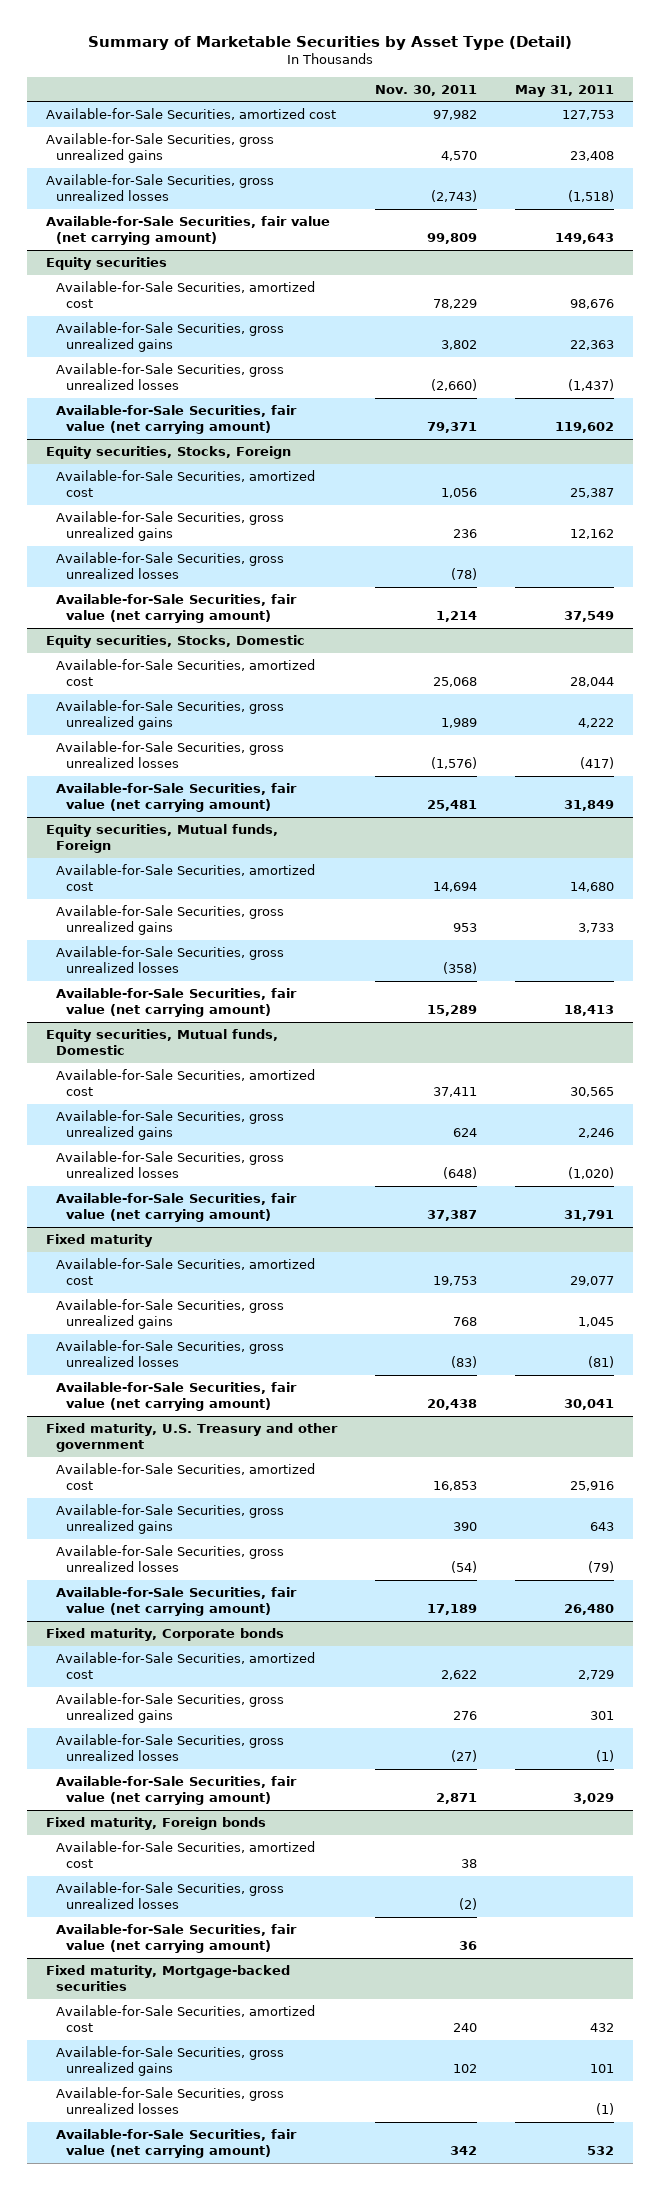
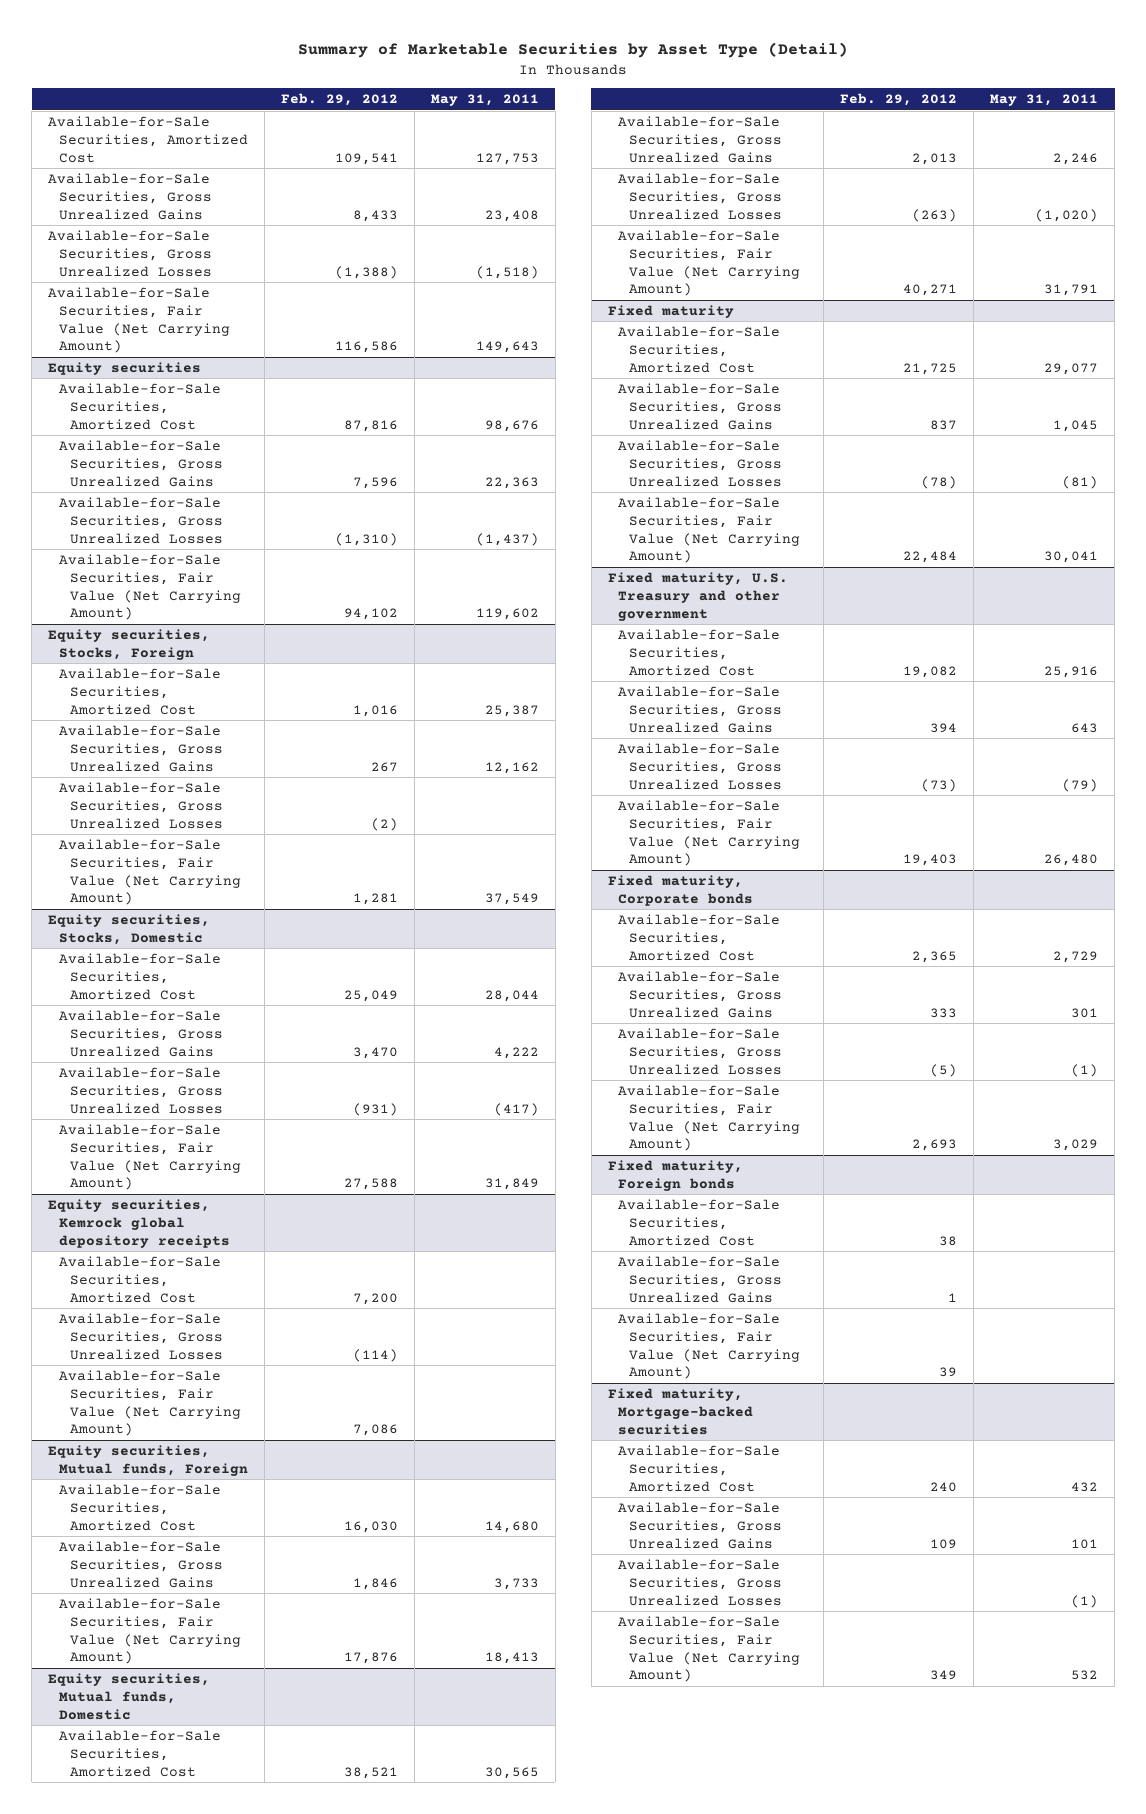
- | Nov. 30, 2011 | May 31, 2011
+ | Feb. 29, 2012 | May 31, 2011
- Available-for-Sale Securities, amortized cost | 97,982 | 127,753
- Available-for-Sale Securities, gross unrealized gains | 4,570 | 23,408
- Available-for-Sale Securities, gross unrealized losses | (2,743) | (1,518)
- Available-for-Sale Securities, fair value (net carrying amount) | 99,809 | 149,643
+ Available-for-Sale Securities, Amortized Cost | 109,541 | 127,753
+ Available-for-Sale Securities, Gross Unrealized Gains | 8,433 | 23,408
+ Available-for-Sale Securities, Gross Unrealized Losses | (1,388) | (1,518)
+ Available-for-Sale Securities, Fair Value (Net Carrying Amount) | 116,586 | 149,643
@ Equity securities
- Available-for-Sale Securities, amortized cost | 78,229 | 98,676
- Available-for-Sale Securities, gross unrealized gains | 3,802 | 22,363
- Available-for-Sale Securities, gross unrealized losses | (2,660) | (1,437)
- Available-for-Sale Securities, fair value (net carrying amount) | 79,371 | 119,602
+ Available-for-Sale Securities, Amortized Cost | 87,816 | 98,676
+ Available-for-Sale Securities, Gross Unrealized Gains | 7,596 | 22,363
+ Available-for-Sale Securities, Gross Unrealized Losses | (1,310) | (1,437)
+ Available-for-Sale Securities, Fair Value (Net Carrying Amount) | 94,102 | 119,602
@ Equity securities, Stocks, Foreign
- Available-for-Sale Securities, amortized cost | 1,056 | 25,387
- Available-for-Sale Securities, gross unrealized gains | 236 | 12,162
- Available-for-Sale Securities, gross unrealized losses | (78) |
- Available-for-Sale Securities, fair value (net carrying amount) | 1,214 | 37,549
+ Available-for-Sale Securities, Amortized Cost | 1,016 | 25,387
+ Available-for-Sale Securities, Gross Unrealized Gains | 267 | 12,162
+ Available-for-Sale Securities, Gross Unrealized Losses | (2) |
+ Available-for-Sale Securities, Fair Value (Net Carrying Amount) | 1,281 | 37,549
@ Equity securities, Stocks, Domestic
- Available-for-Sale Securities, amortized cost | 25,068 | 28,044
- Available-for-Sale Securities, gross unrealized gains | 1,989 | 4,222
- Available-for-Sale Securities, gross unrealized losses | (1,576) | (417)
- Available-for-Sale Securities, fair value (net carrying amount) | 25,481 | 31,849
+ Available-for-Sale Securities, Amortized Cost | 25,049 | 28,044
+ Available-for-Sale Securities, Gross Unrealized Gains | 3,470 | 4,222
+ Available-for-Sale Securities, Gross Unrealized Losses | (931) | (417)
+ Available-for-Sale Securities, Fair Value (Net Carrying Amount) | 27,588 | 31,849
+ Equity securities, Kemrock global depository receipts
+ Available-for-Sale Securities, Amortized Cost | 7,200 |
+ Available-for-Sale Securities, Gross Unrealized Losses | (114) |
+ Available-for-Sale Securities, Fair Value (Net Carrying Amount) | 7,086 |
@ Equity securities, Mutual funds, Foreign
- Available-for-Sale Securities, amortized cost | 14,694 | 14,680
- Available-for-Sale Securities, gross unrealized gains | 953 | 3,733
- Available-for-Sale Securities, gross unrealized losses | (358) |
- Available-for-Sale Securities, fair value (net carrying amount) | 15,289 | 18,413
+ Available-for-Sale Securities, Amortized Cost | 16,030 | 14,680
+ Available-for-Sale Securities, Gross Unrealized Gains | 1,846 | 3,733
+ Available-for-Sale Securities, Fair Value (Net Carrying Amount) | 17,876 | 18,413
@ Equity securities, Mutual funds, Domestic
- Available-for-Sale Securities, amortized cost | 37,411 | 30,565
- Available-for-Sale Securities, gross unrealized gains | 624 | 2,246
- Available-for-Sale Securities, gross unrealized losses | (648) | (1,020)
- Available-for-Sale Securities, fair value (net carrying amount) | 37,387 | 31,791
+ Available-for-Sale Securities, Amortized Cost | 38,521 | 30,565
+ Available-for-Sale Securities, Gross Unrealized Gains | 2,013 | 2,246
+ Available-for-Sale Securities, Gross Unrealized Losses | (263) | (1,020)
+ Available-for-Sale Securities, Fair Value (Net Carrying Amount) | 40,271 | 31,791
@ Fixed maturity
- Available-for-Sale Securities, amortized cost | 19,753 | 29,077
- Available-for-Sale Securities, gross unrealized gains | 768 | 1,045
- Available-for-Sale Securities, gross unrealized losses | (83) | (81)
- Available-for-Sale Securities, fair value (net carrying amount) | 20,438 | 30,041
+ Available-for-Sale Securities, Amortized Cost | 21,725 | 29,077
+ Available-for-Sale Securities, Gross Unrealized Gains | 837 | 1,045
+ Available-for-Sale Securities, Gross Unrealized Losses | (78) | (81)
+ Available-for-Sale Securities, Fair Value (Net Carrying Amount) | 22,484 | 30,041
@ Fixed maturity, U.S. Treasury and other government
- Available-for-Sale Securities, amortized cost | 16,853 | 25,916
- Available-for-Sale Securities, gross unrealized gains | 390 | 643
- Available-for-Sale Securities, gross unrealized losses | (54) | (79)
- Available-for-Sale Securities, fair value (net carrying amount) | 17,189 | 26,480
+ Available-for-Sale Securities, Amortized Cost | 19,082 | 25,916
+ Available-for-Sale Securities, Gross Unrealized Gains | 394 | 643
+ Available-for-Sale Securities, Gross Unrealized Losses | (73) | (79)
+ Available-for-Sale Securities, Fair Value (Net Carrying Amount) | 19,403 | 26,480
@ Fixed maturity, Corporate bonds
- Available-for-Sale Securities, amortized cost | 2,622 | 2,729
- Available-for-Sale Securities, gross unrealized gains | 276 | 301
- Available-for-Sale Securities, gross unrealized losses | (27) | (1)
- Available-for-Sale Securities, fair value (net carrying amount) | 2,871 | 3,029
+ Available-for-Sale Securities, Amortized Cost | 2,365 | 2,729
+ Available-for-Sale Securities, Gross Unrealized Gains | 333 | 301
+ Available-for-Sale Securities, Gross Unrealized Losses | (5) | (1)
+ Available-for-Sale Securities, Fair Value (Net Carrying Amount) | 2,693 | 3,029
@ Fixed maturity, Foreign bonds
- Available-for-Sale Securities, amortized cost | 38 |
- Available-for-Sale Securities, gross unrealized losses | (2) |
- Available-for-Sale Securities, fair value (net carrying amount) | 36 |
+ Available-for-Sale Securities, Amortized Cost | 38 |
+ Available-for-Sale Securities, Gross Unrealized Gains | 1 |
+ Available-for-Sale Securities, Fair Value (Net Carrying Amount) | 39 |
@ Fixed maturity, Mortgage-backed securities
- Available-for-Sale Securities, amortized cost | 240 | 432
- Available-for-Sale Securities, gross unrealized gains | 102 | 101
- Available-for-Sale Securities, gross unrealized losses | | (1)
- Available-for-Sale Securities, fair value (net carrying amount) | 342 | 532
+ Available-for-Sale Securities, Amortized Cost | 240 | 432
+ Available-for-Sale Securities, Gross Unrealized Gains | 109 | 101
+ Available-for-Sale Securities, Gross Unrealized Losses | | (1)
+ Available-for-Sale Securities, Fair Value (Net Carrying Amount) | 349 | 532

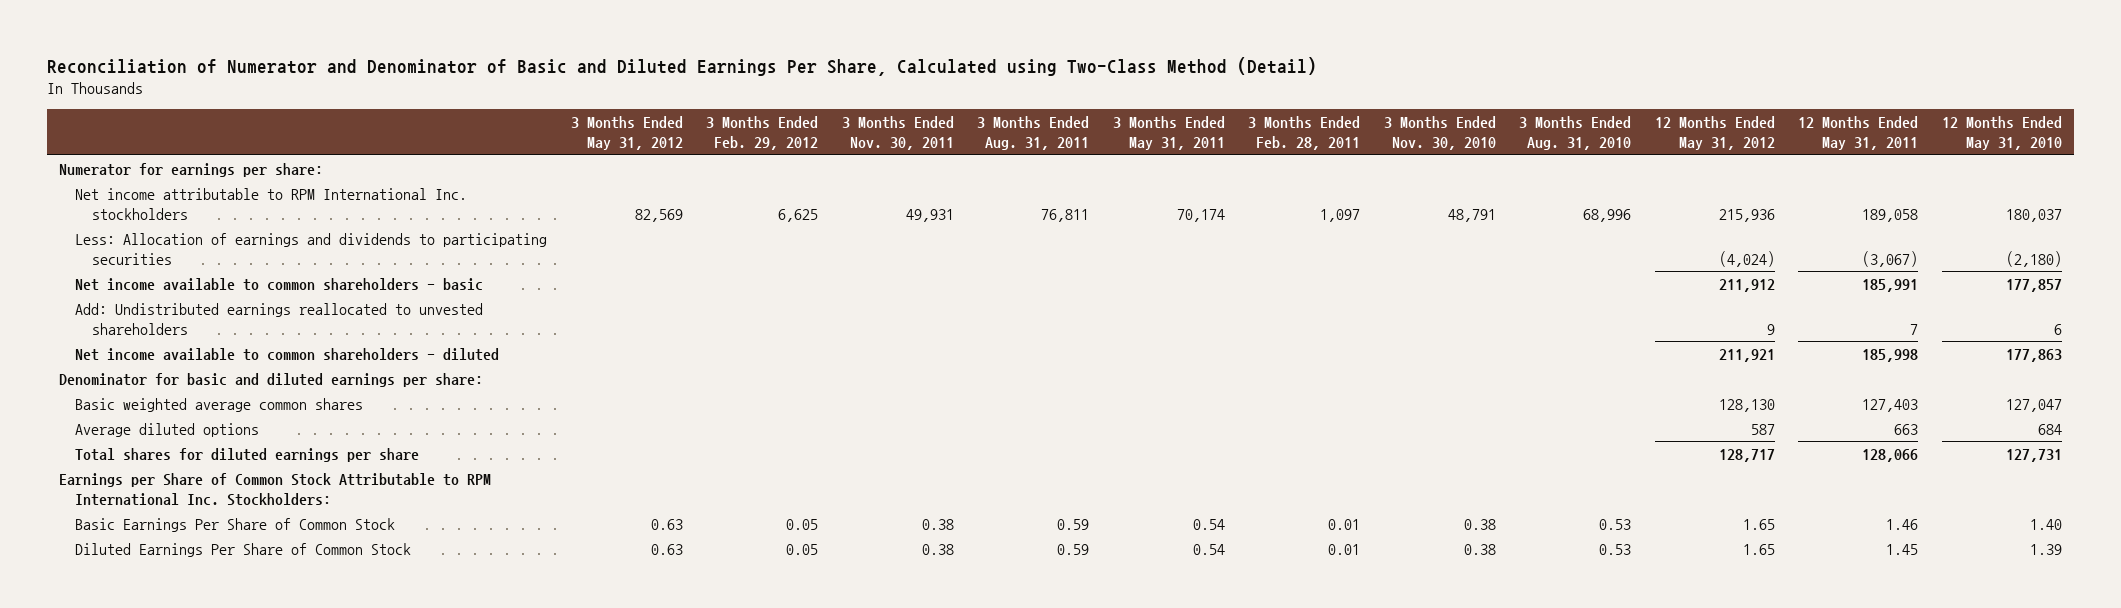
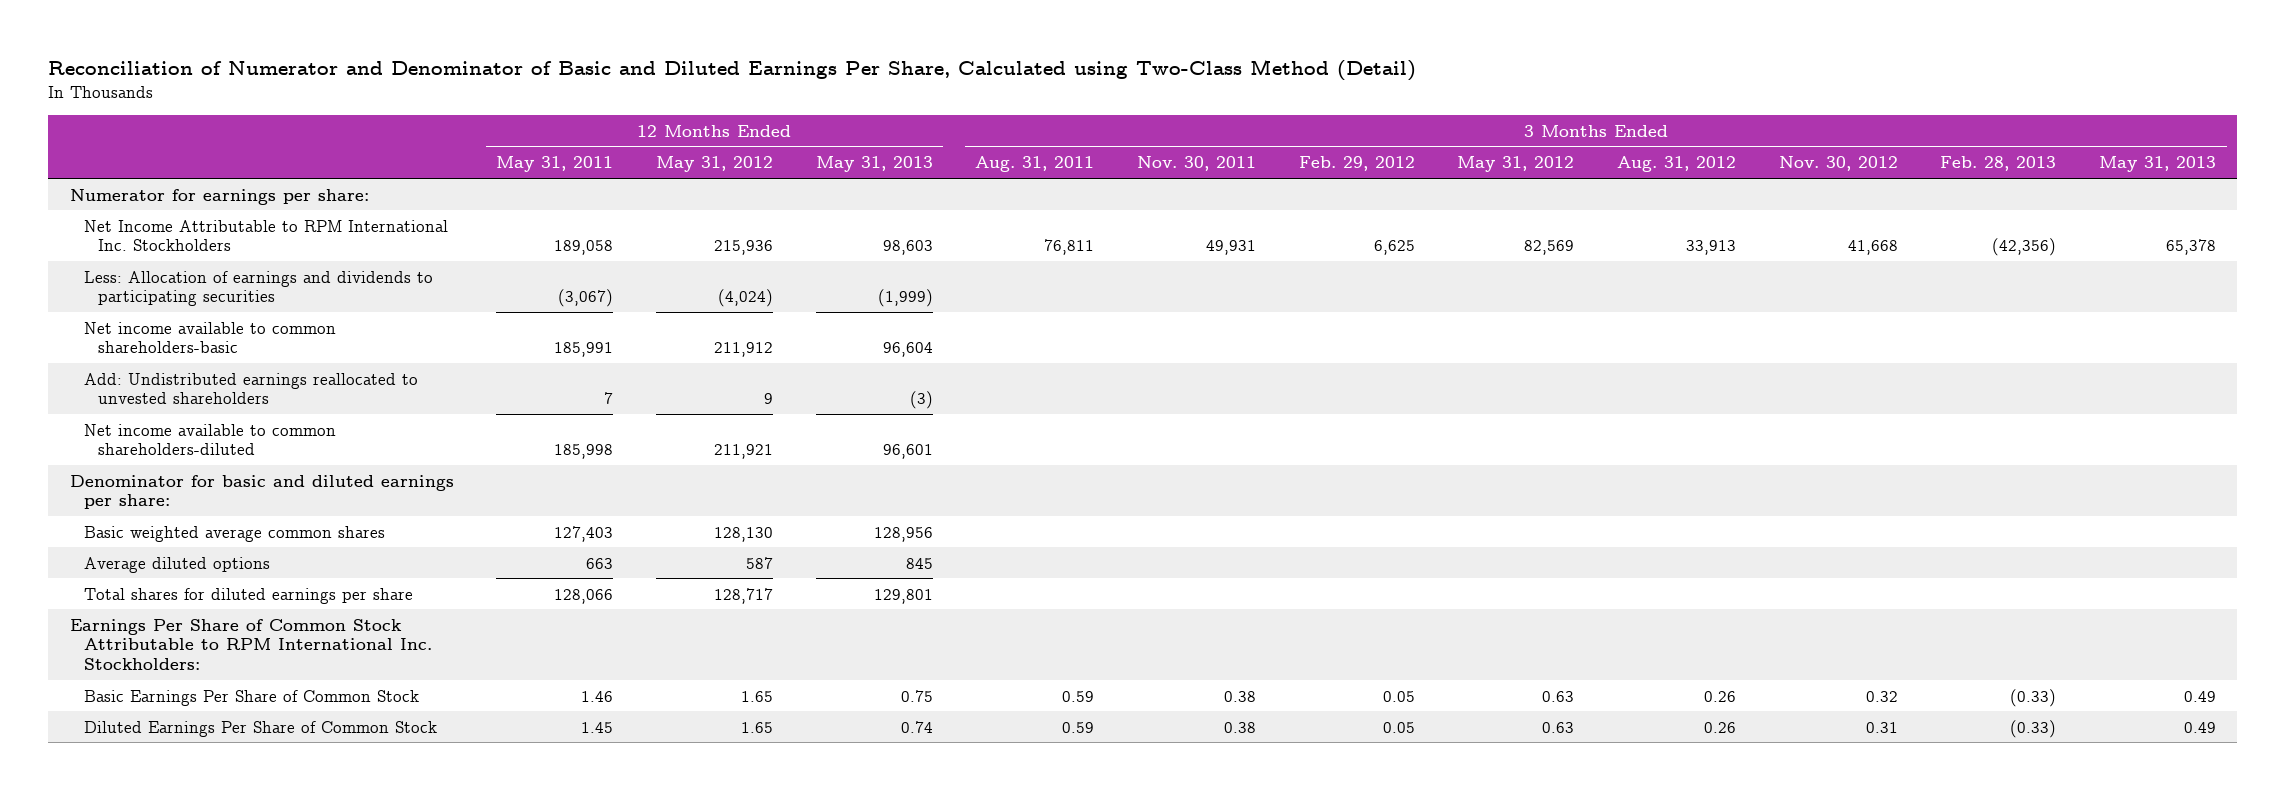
- | 3 Months Ended May 31, 2012 | 3 Months Ended Feb. 29, 2012 | 3 Months Ended Nov. 30, 2011 | 3 Months Ended Aug. 31, 2011 | 3 Months Ended May 31, 2011 | 3 Months Ended Feb. 28, 2011 | 3 Months Ended Nov. 30, 2010 | 3 Months Ended Aug. 31, 2010 | 12 Months Ended May 31, 2012 | 12 Months Ended May 31, 2011 | 12 Months Ended May 31, 2010
+ | 12 Months Ended May 31, 2011 | 12 Months Ended May 31, 2012 | 12 Months Ended May 31, 2013 | 3 Months Ended Aug. 31, 2011 | 3 Months Ended Nov. 30, 2011 | 3 Months Ended Feb. 29, 2012 | 3 Months Ended May 31, 2012 | 3 Months Ended Aug. 31, 2012 | 3 Months Ended Nov. 30, 2012 | 3 Months Ended Feb. 28, 2013 | 3 Months Ended May 31, 2013
- Net income attributable to RPM International Inc. stockholders | 82,569 | 6,625 | 49,931 | 76,811 | 70,174 | 1,097 | 48,791 | 68,996 | 215,936 | 189,058 | 180,037
+ Net Income Attributable to RPM International Inc. Stockholders | 189,058 | 215,936 | 98,603 | 76,811 | 49,931 | 6,625 | 82,569 | 33,913 | 41,668 | (42,356) | 65,378
- Net income available to common shareholders - basic | | | | | | | | | 211,912 | 185,991 | 177,857
+ Net income available to common shareholders-basic | 185,991 | 211,912 | 96,604 | | | | | | | |
- Net income available to common shareholders - diluted | | | | | | | | | 211,921 | 185,998 | 177,863
+ Net income available to common shareholders-diluted | 185,998 | 211,921 | 96,601 | | | | | | | |
- Earnings per Share of Common Stock Attributable to RPM International Inc. Stockholders:
+ Earnings Per Share of Common Stock Attributable to RPM International Inc. Stockholders:

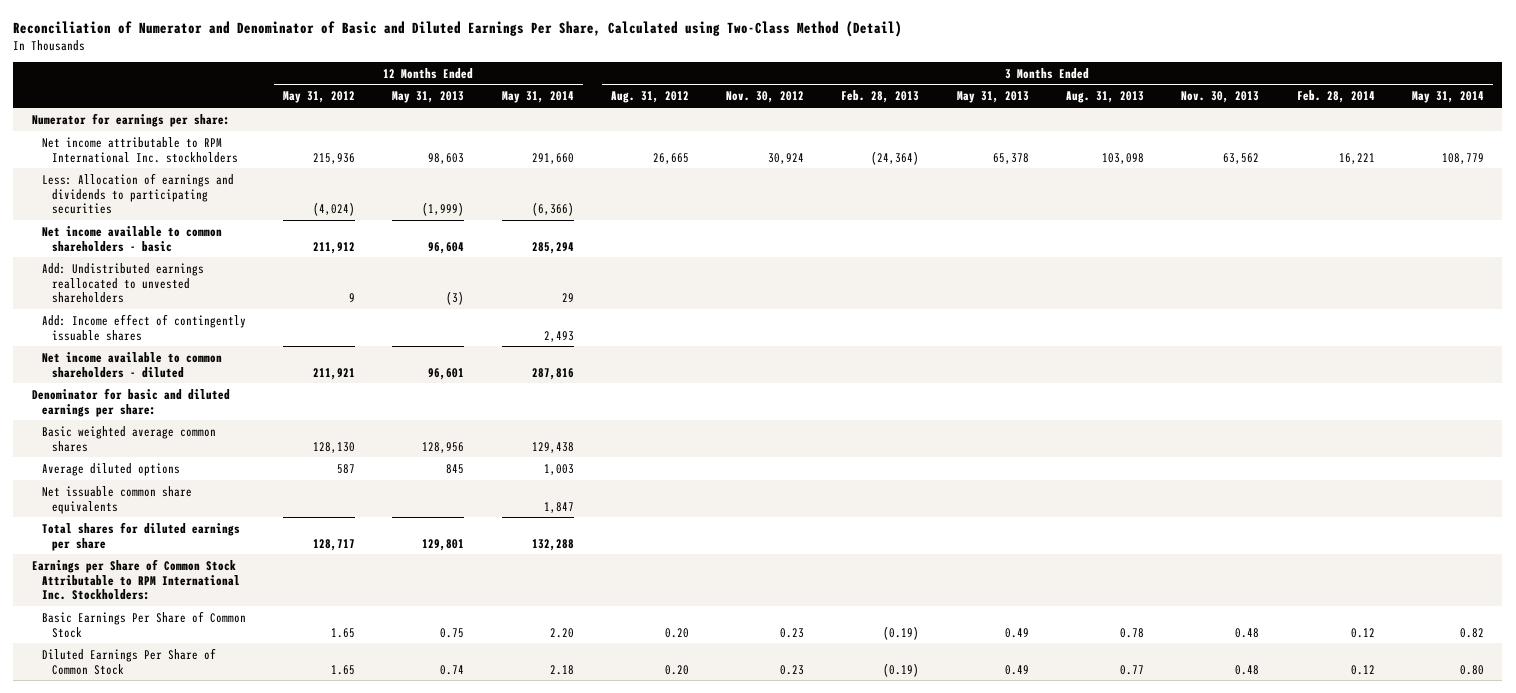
- | 12 Months Ended May 31, 2011 | 12 Months Ended May 31, 2012 | 12 Months Ended May 31, 2013 | 3 Months Ended Aug. 31, 2011 | 3 Months Ended Nov. 30, 2011 | 3 Months Ended Feb. 29, 2012 | 3 Months Ended May 31, 2012 | 3 Months Ended Aug. 31, 2012 | 3 Months Ended Nov. 30, 2012 | 3 Months Ended Feb. 28, 2013 | 3 Months Ended May 31, 2013
+ | 12 Months Ended May 31, 2012 | 12 Months Ended May 31, 2013 | 12 Months Ended May 31, 2014 | 3 Months Ended Aug. 31, 2012 | 3 Months Ended Nov. 30, 2012 | 3 Months Ended Feb. 28, 2013 | 3 Months Ended May 31, 2013 | 3 Months Ended Aug. 31, 2013 | 3 Months Ended Nov. 30, 2013 | 3 Months Ended Feb. 28, 2014 | 3 Months Ended May 31, 2014
- Net Income Attributable to RPM International Inc. Stockholders | 189,058 | 215,936 | 98,603 | 76,811 | 49,931 | 6,625 | 82,569 | 33,913 | 41,668 | (42,356) | 65,378
+ Net income attributable to RPM International Inc. stockholders | 215,936 | 98,603 | 291,660 | 26,665 | 30,924 | (24,364) | 65,378 | 103,098 | 63,562 | 16,221 | 108,779
- Net income available to common shareholders-basic | 185,991 | 211,912 | 96,604 | | | | | | | |
+ Net income available to common shareholders - basic | 211,912 | 96,604 | 285,294 | | | | | | | |
- Net income available to common shareholders-diluted | 185,998 | 211,921 | 96,601 | | | | | | | |
+ Add: Income effect of contingently issuable shares | | | 2,493 | | | | | | | |
+ Net income available to common shareholders - diluted | 211,921 | 96,601 | 287,816 | | | | | | | |
+ Net issuable common share equivalents | | | 1,847 | | | | | | | |
- Earnings Per Share of Common Stock Attributable to RPM International Inc. Stockholders:
- Basic Earnings Per Share of Common Stock | 1.46 | 1.65 | 0.75 | 0.59 | 0.38 | 0.05 | 0.63 | 0.26 | 0.32 | (0.33) | 0.49
- Diluted Earnings Per Share of Common Stock | 1.45 | 1.65 | 0.74 | 0.59 | 0.38 | 0.05 | 0.63 | 0.26 | 0.31 | (0.33) | 0.49
+ Earnings per Share of Common Stock Attributable to RPM International Inc. Stockholders:
+ Basic Earnings Per Share of Common Stock | 1.65 | 0.75 | 2.20 | 0.20 | 0.23 | (0.19) | 0.49 | 0.78 | 0.48 | 0.12 | 0.82
+ Diluted Earnings Per Share of Common Stock | 1.65 | 0.74 | 2.18 | 0.20 | 0.23 | (0.19) | 0.49 | 0.77 | 0.48 | 0.12 | 0.80

